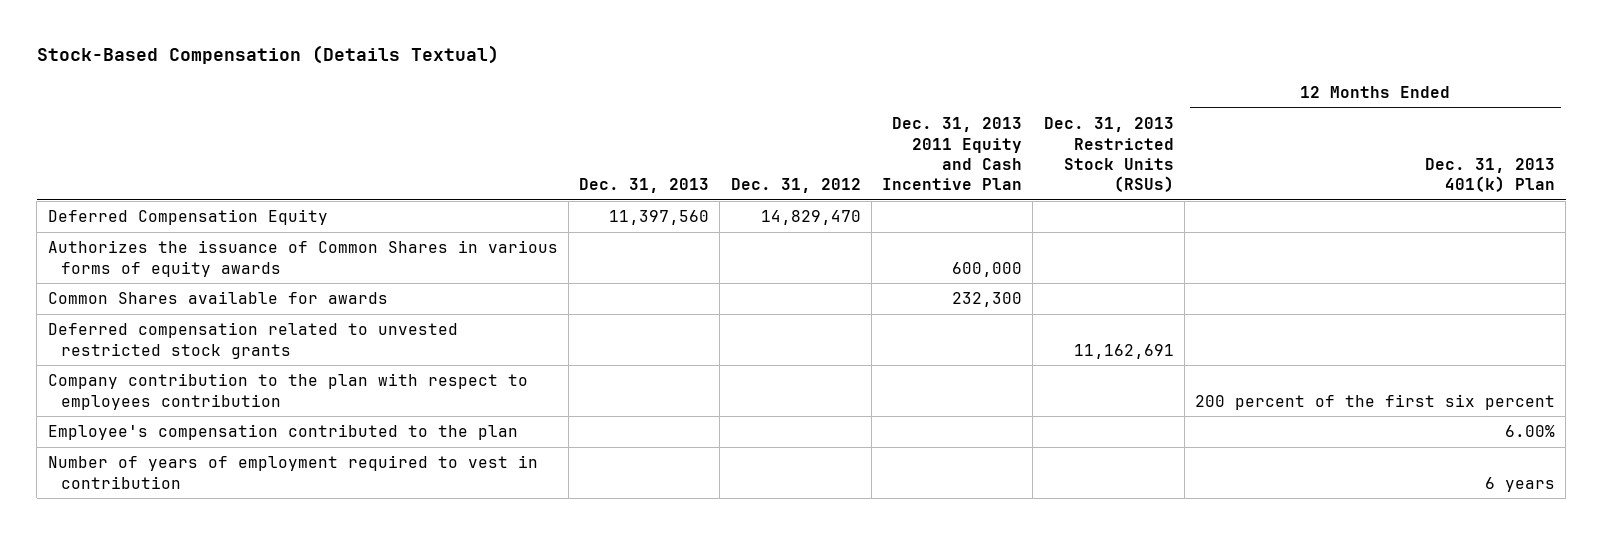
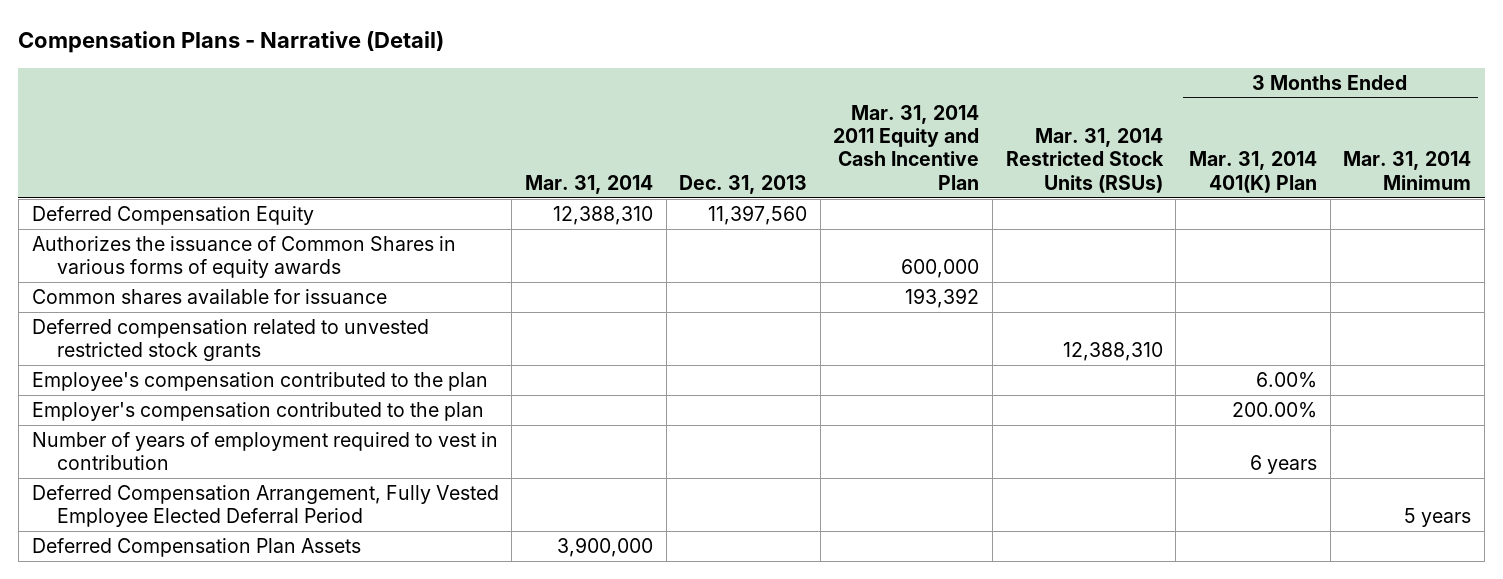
- Stock-Based Compensation (Details Textual)
+ Compensation Plans - Narrative (Detail)
- | Dec. 31, 2013 | Dec. 31, 2012 | Dec. 31, 2013 2011 Equity and Cash Incentive Plan | Dec. 31, 2013 Restricted Stock Units (RSUs) | 12 Months Ended Dec. 31, 2013 401(k) Plan
+ | Mar. 31, 2014 | Dec. 31, 2013 | Mar. 31, 2014 2011 Equity and Cash Incentive Plan | Mar. 31, 2014 Restricted Stock Units (RSUs) | 3 Months Ended Mar. 31, 2014 401(K) Plan | 3 Months Ended Mar. 31, 2014 Minimum
- Common Shares available for awards | | | 232,300 | |
+ Common shares available for issuance | | | 193,392 | | |
- Company contribution to the plan with respect to employees contribution | | | | | 200 percent of the first six percent
+ Employer's compensation contributed to the plan | | | | | 200.00% |
+ Deferred Compensation Arrangement, Fully Vested Employee Elected Deferral Period | | | | | | 5 years
+ Deferred Compensation Plan Assets | 3,900,000 | | | | |

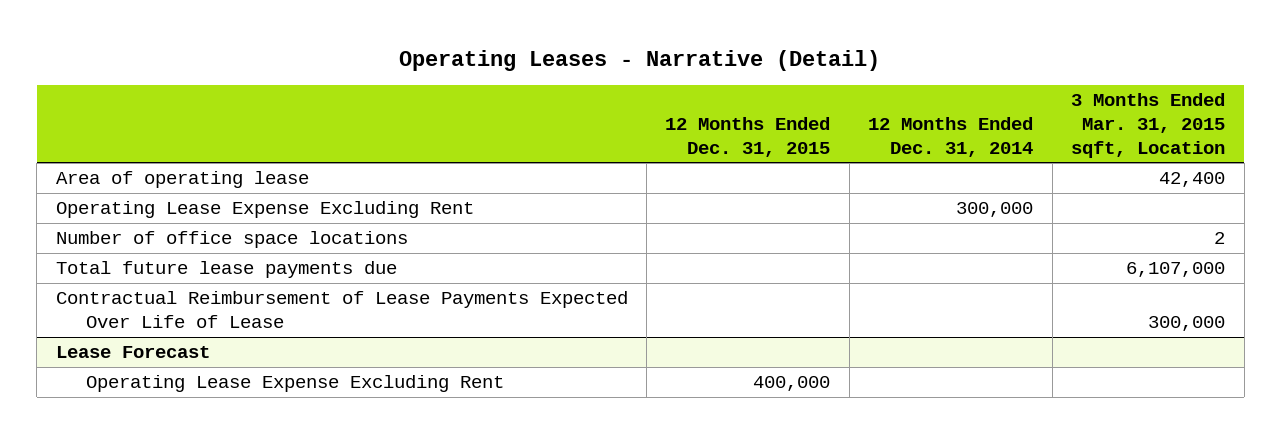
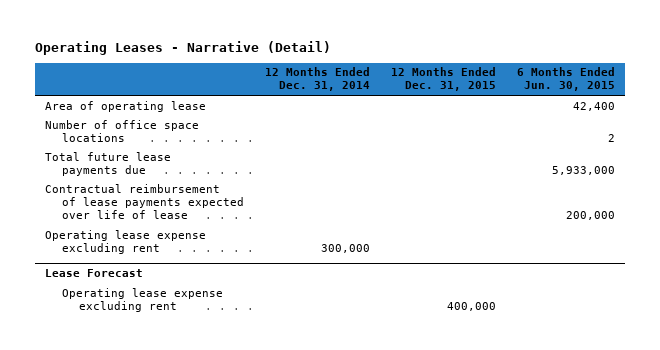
- | 12 Months Ended Dec. 31, 2015 | 12 Months Ended Dec. 31, 2014 | 3 Months Ended Mar. 31, 2015 sqft, Location
+ | 12 Months Ended Dec. 31, 2014 | 12 Months Ended Dec. 31, 2015 | 6 Months Ended Jun. 30, 2015
- Operating Lease Expense Excluding Rent | | 300,000 |
- Contractual Reimbursement of Lease Payments Expected Over Life of Lease | | | 300,000
+ Contractual reimbursement of lease payments expected over life of lease | | | 200,000
+ Operating lease expense excluding rent | 300,000 | |
@ Lease Forecast
- Operating Lease Expense Excluding Rent | 400,000 | |
+ Operating lease expense excluding rent | | 400,000 |

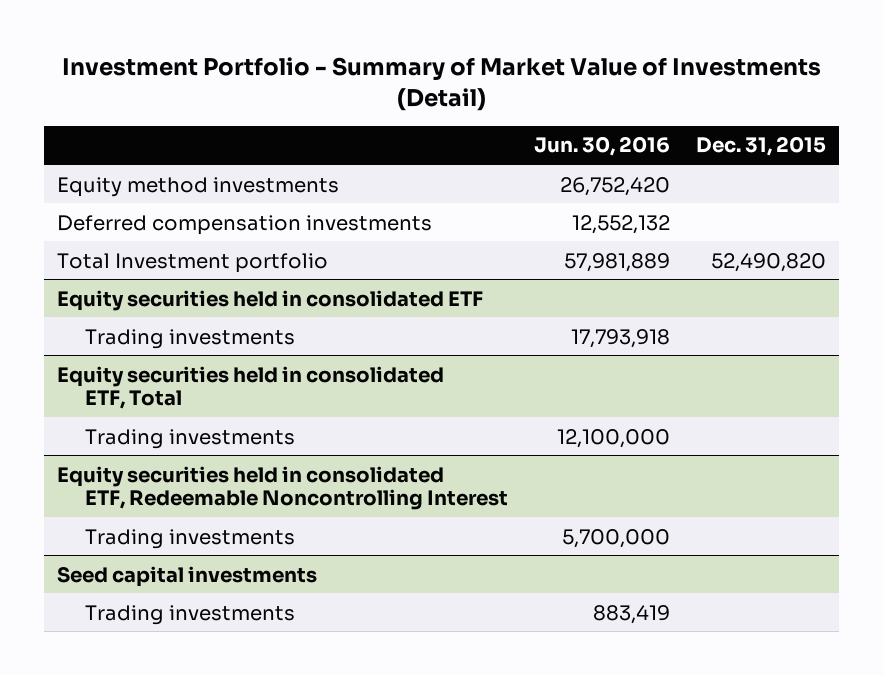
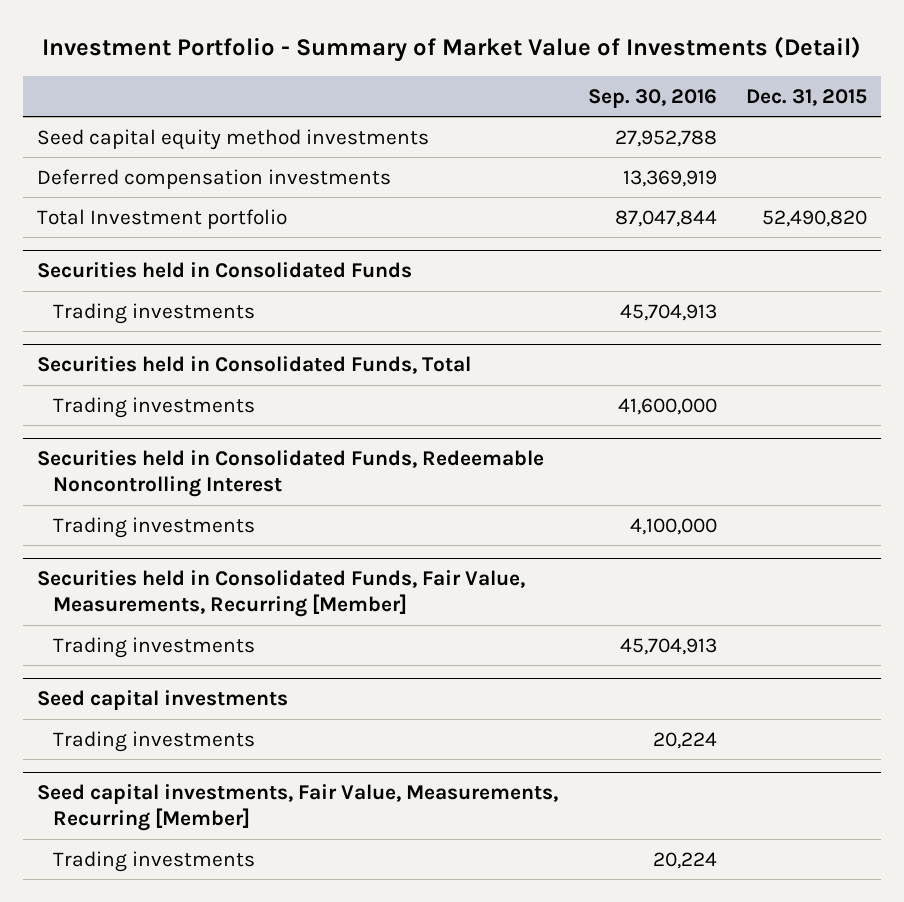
- | Jun. 30, 2016 | Dec. 31, 2015
+ | Sep. 30, 2016 | Dec. 31, 2015
- Equity method investments | 26,752,420 |
+ Seed capital equity method investments | 27,952,788 |
- Equity securities held in consolidated ETF
- Trading investments | 17,793,918 |
- Equity securities held in consolidated ETF, Total
+ Securities held in Consolidated Funds
+ Trading investments | 45,704,913 |
+ Securities held in Consolidated Funds, Total
- Equity securities held in consolidated ETF, Redeemable Noncontrolling Interest
+ Securities held in Consolidated Funds, Redeemable Noncontrolling Interest
+ Securities held in Consolidated Funds, Fair Value, Measurements, Recurring [Member]
+ Trading investments | 45,704,913 |
+ Seed capital investments, Fair Value, Measurements, Recurring [Member]
+ Trading investments | 20,224 |

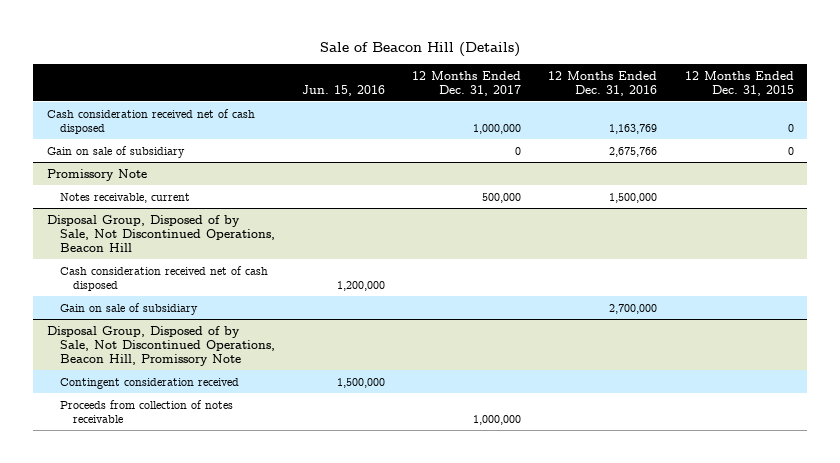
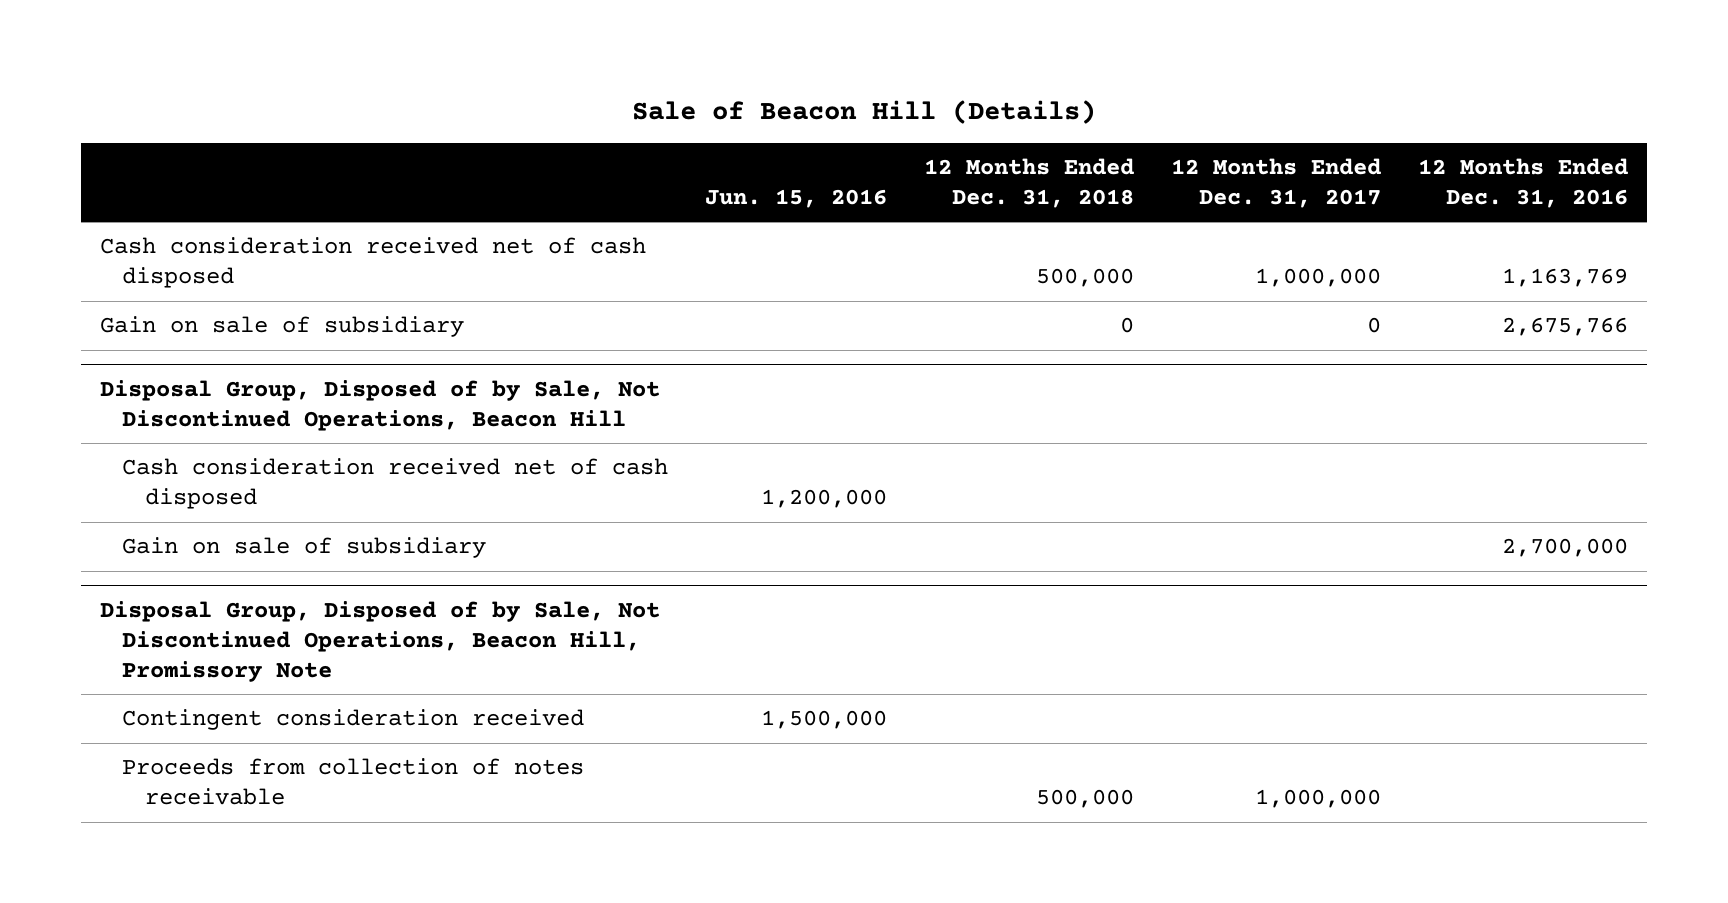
- | Jun. 15, 2016 | 12 Months Ended Dec. 31, 2017 | 12 Months Ended Dec. 31, 2016 | 12 Months Ended Dec. 31, 2015
+ | Jun. 15, 2016 | 12 Months Ended Dec. 31, 2018 | 12 Months Ended Dec. 31, 2017 | 12 Months Ended Dec. 31, 2016
- Promissory Note
- Notes receivable, current | | 500,000 | 1,500,000 |

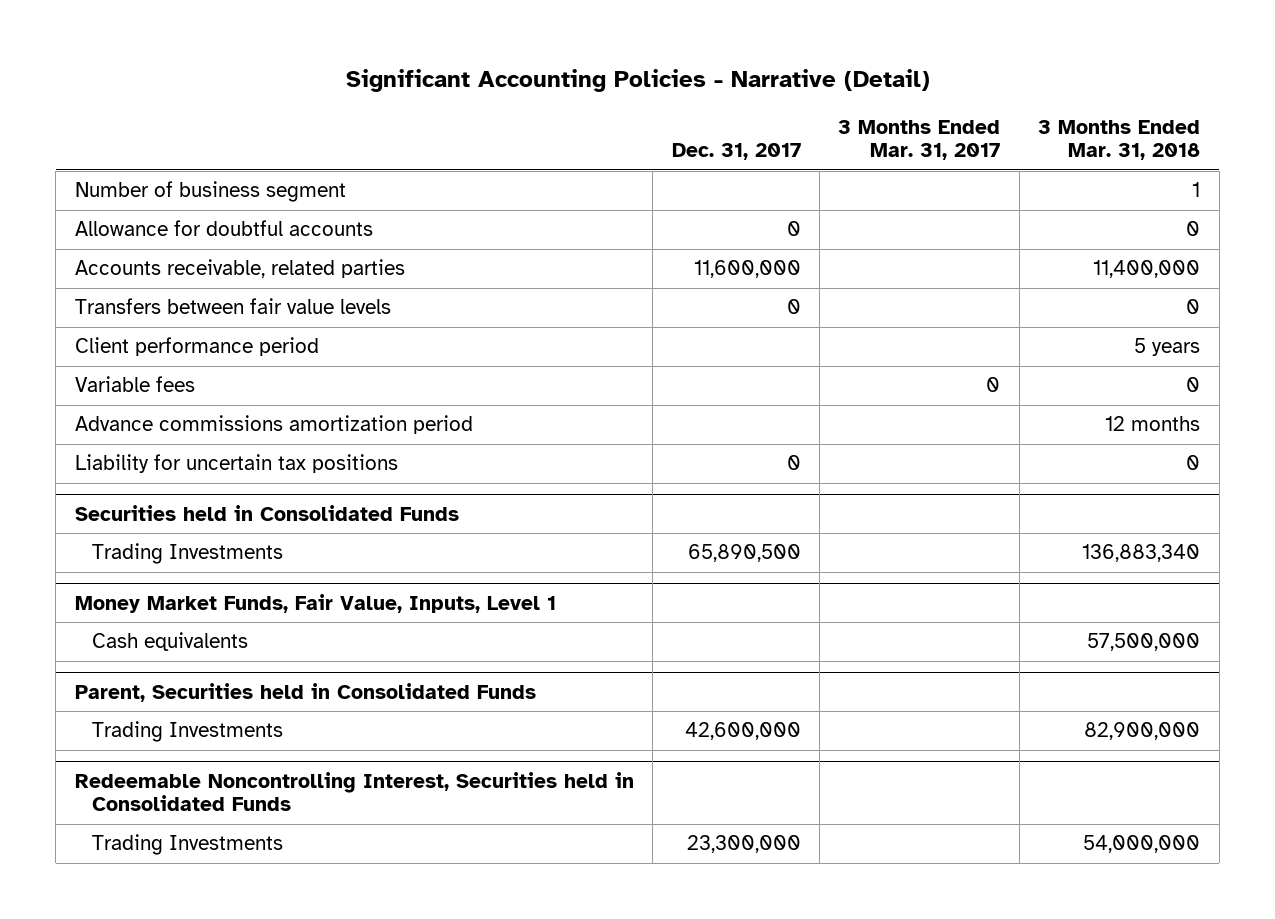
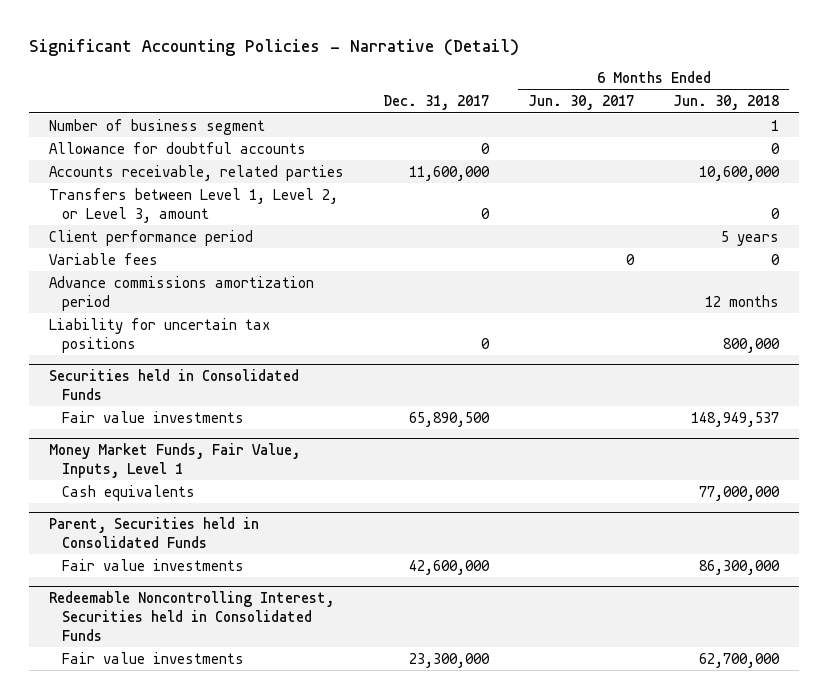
- | Dec. 31, 2017 | 3 Months Ended Mar. 31, 2017 | 3 Months Ended Mar. 31, 2018
+ | Dec. 31, 2017 | 6 Months Ended Jun. 30, 2017 | 6 Months Ended Jun. 30, 2018
- Transfers between fair value levels | 0 | | 0
+ Transfers between Level 1, Level 2, or Level 3, amount | 0 | | 0
@ Securities held in Consolidated Funds
- Trading Investments | 65,890,500 | | 136,883,340
+ Fair value investments | 65,890,500 | | 148,949,537
@ Parent, Securities held in Consolidated Funds
- Trading Investments | 42,600,000 | | 82,900,000
+ Fair value investments | 42,600,000 | | 86,300,000
@ Redeemable Noncontrolling Interest, Securities held in Consolidated Funds
- Trading Investments | 23,300,000 | | 54,000,000
+ Fair value investments | 23,300,000 | | 62,700,000

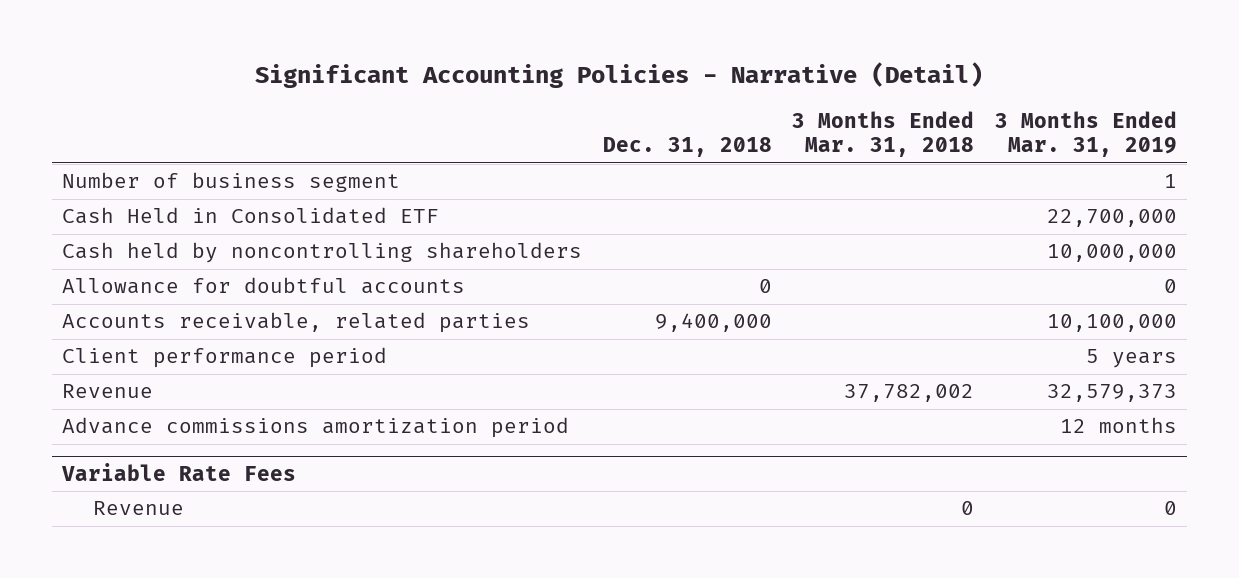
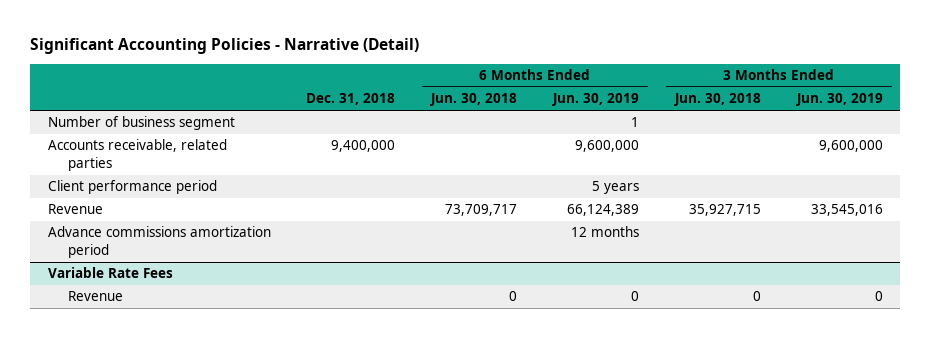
- | Dec. 31, 2018 | 3 Months Ended Mar. 31, 2018 | 3 Months Ended Mar. 31, 2019
+ | Dec. 31, 2018 | 6 Months Ended Jun. 30, 2018 | 6 Months Ended Jun. 30, 2019 | 3 Months Ended Jun. 30, 2018 | 3 Months Ended Jun. 30, 2019
- Cash Held in Consolidated ETF | | | 22,700,000
- Cash held by noncontrolling shareholders | | | 10,000,000
- Allowance for doubtful accounts | 0 | | 0

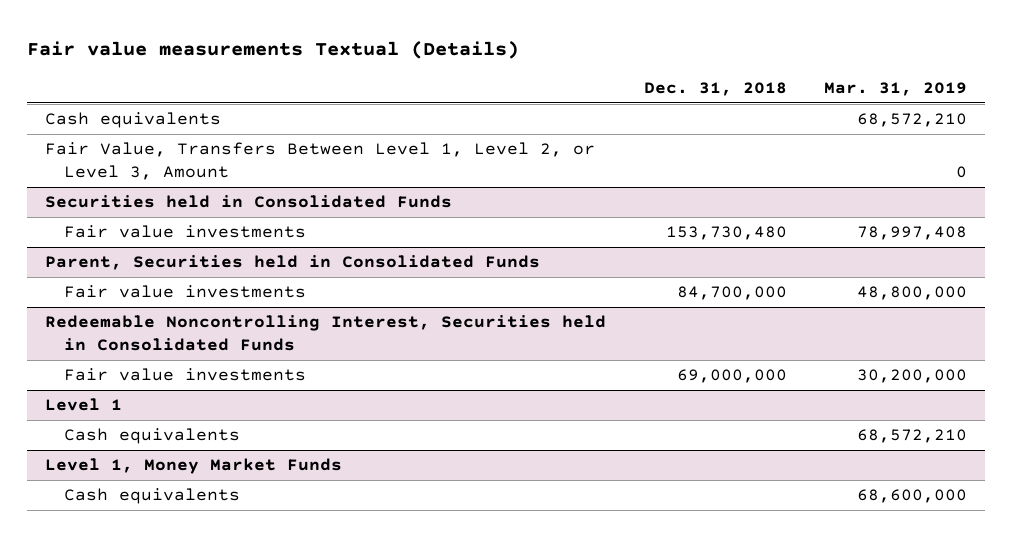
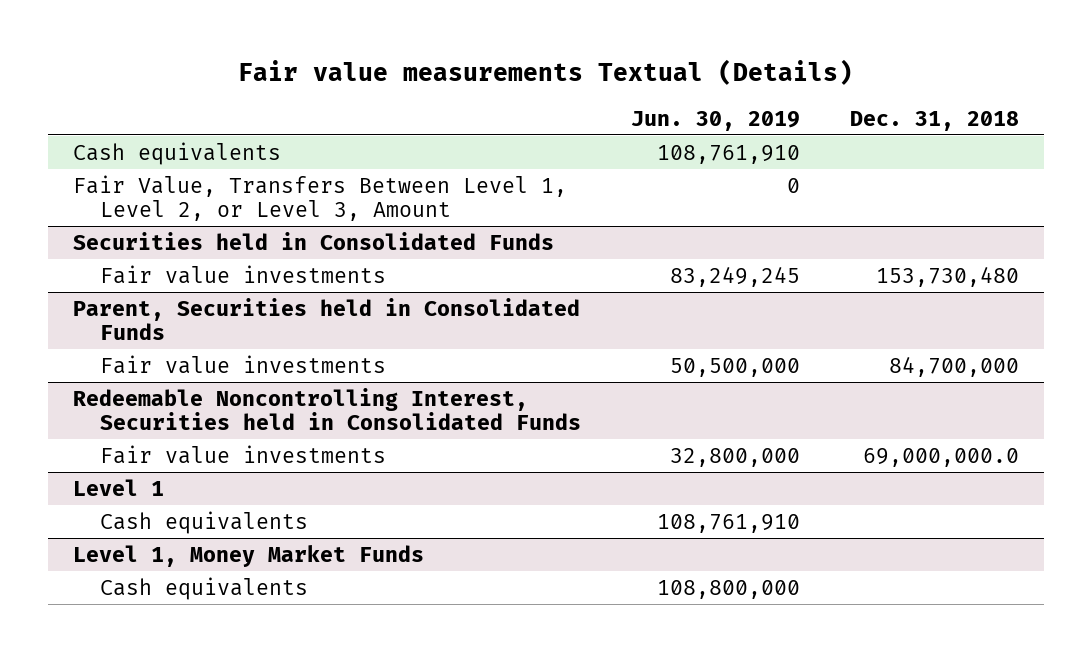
- | Dec. 31, 2018 | Mar. 31, 2019
+ | Jun. 30, 2019 | Dec. 31, 2018
@ Redeemable Noncontrolling Interest, Securities held in Consolidated Funds
- Fair value investments | 69,000,000 | 30,200,000
+ Fair value investments | 32,800,000 | 69,000,000.0

